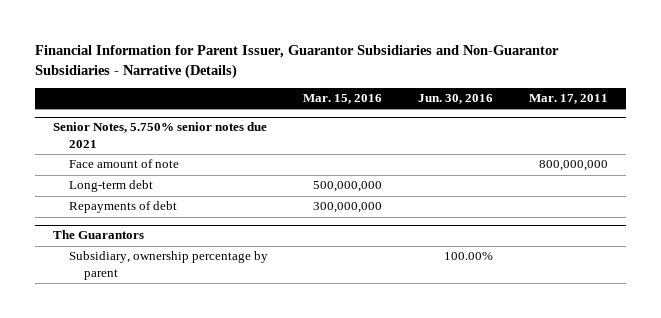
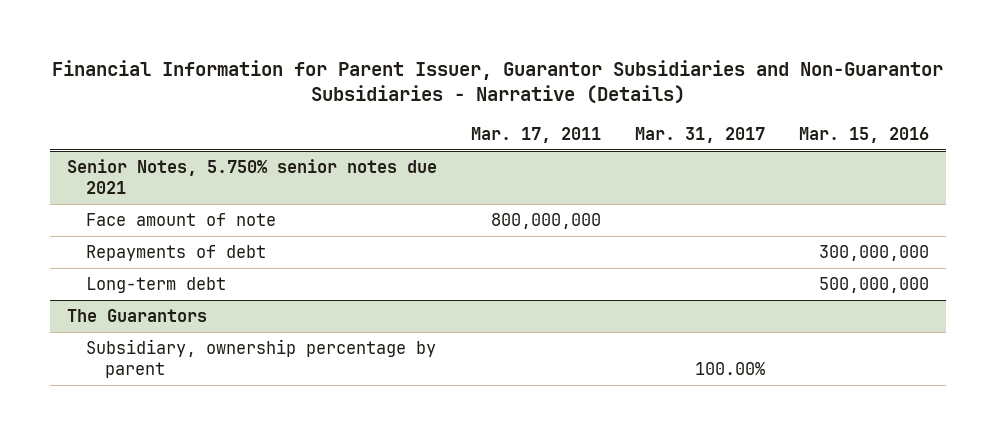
- | Mar. 15, 2016 | Jun. 30, 2016 | Mar. 17, 2011
+ | Mar. 17, 2011 | Mar. 31, 2017 | Mar. 15, 2016
@ Senior Notes, 5.750% senior notes due 2021
moved down: Long-term debt | | | 500,000,000

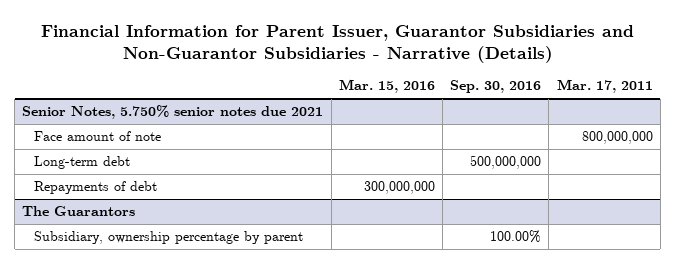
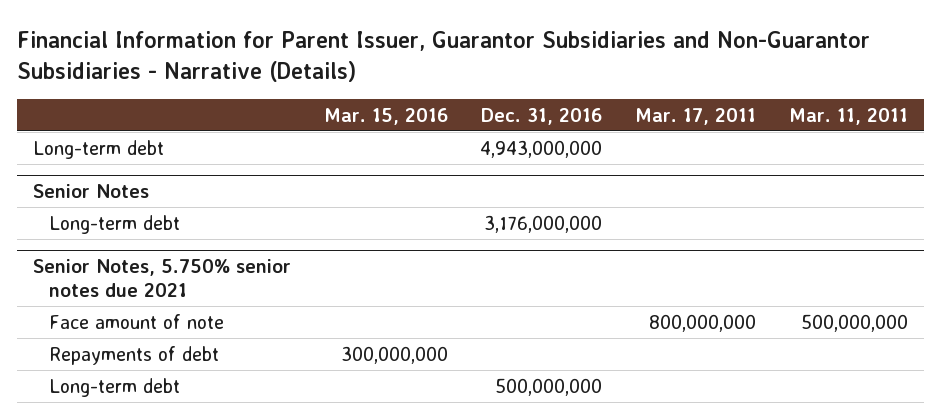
- | Mar. 15, 2016 | Sep. 30, 2016 | Mar. 17, 2011
+ | Mar. 15, 2016 | Dec. 31, 2016 | Mar. 17, 2011 | Mar. 11, 2011
+ Long-term debt | | 4,943,000,000 | |
+ Senior Notes
+ Long-term debt | | 3,176,000,000 | |
- The Guarantors
- Subsidiary, ownership percentage by parent | | 100.00% |
@ Senior Notes, 5.750% senior notes due 2021
moved down: Long-term debt | | 500,000,000 | |

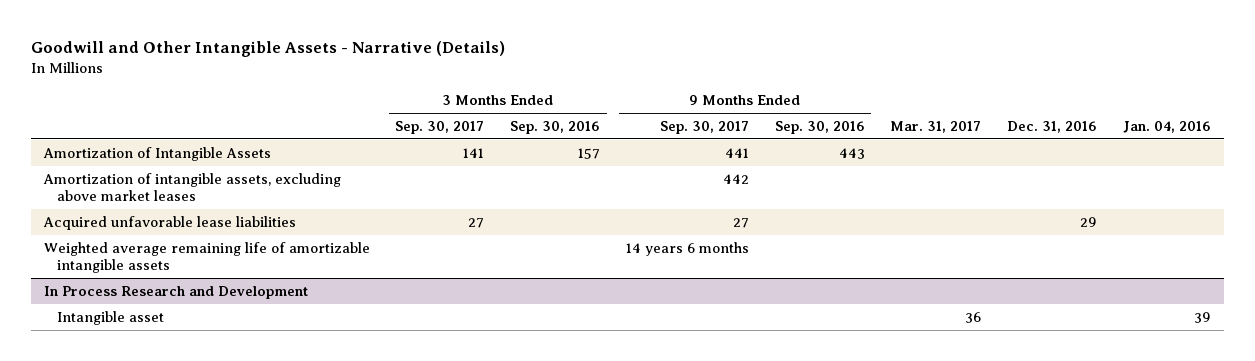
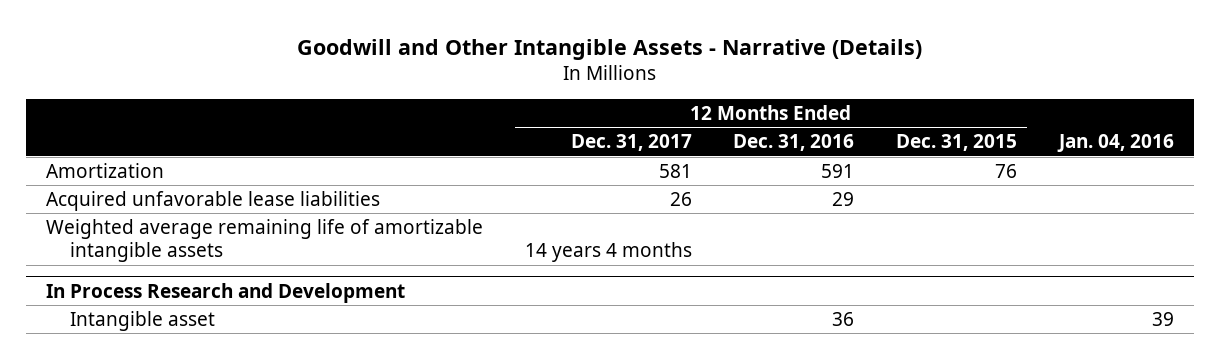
- | 3 Months Ended Sep. 30, 2017 | 3 Months Ended Sep. 30, 2016 | 9 Months Ended Sep. 30, 2017 | 9 Months Ended Sep. 30, 2016 | Mar. 31, 2017 | Dec. 31, 2016 | Jan. 04, 2016
+ | 12 Months Ended Dec. 31, 2017 | 12 Months Ended Dec. 31, 2016 | 12 Months Ended Dec. 31, 2015 | Jan. 04, 2016
- Amortization of Intangible Assets | 141 | 157 | 441 | 443 | | |
- Amortization of intangible assets, excluding above market leases | | | 442 | | | |
+ Amortization | 581 | 591 | 76 |

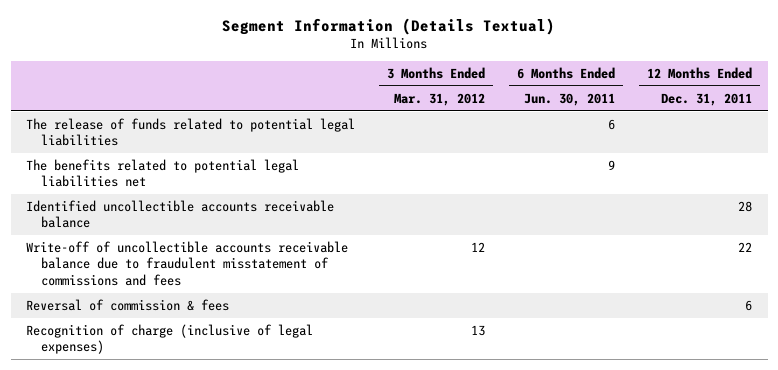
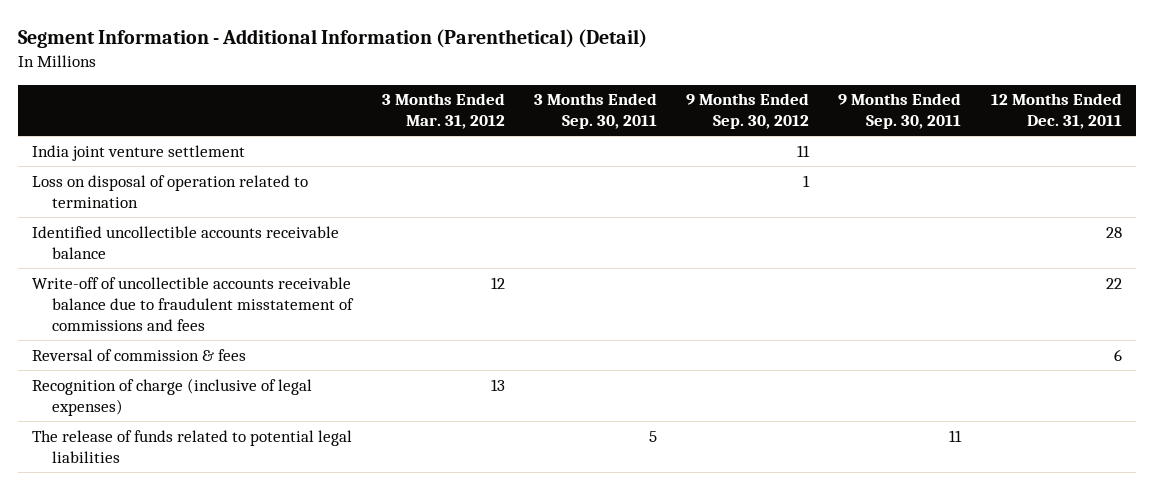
- Segment Information (Details Textual)
+ Segment Information - Additional Information (Parenthetical) (Detail)
- | 3 Months Ended Mar. 31, 2012 | 6 Months Ended Jun. 30, 2011 | 12 Months Ended Dec. 31, 2011
+ | 3 Months Ended Mar. 31, 2012 | 3 Months Ended Sep. 30, 2011 | 9 Months Ended Sep. 30, 2012 | 9 Months Ended Sep. 30, 2011 | 12 Months Ended Dec. 31, 2011
- The benefits related to potential legal liabilities net | | 9 |
+ India joint venture settlement | | | 11 | |
+ Loss on disposal of operation related to termination | | | 1 | |
moved down: The release of funds related to potential legal liabilities | | 5 | | 11 |

